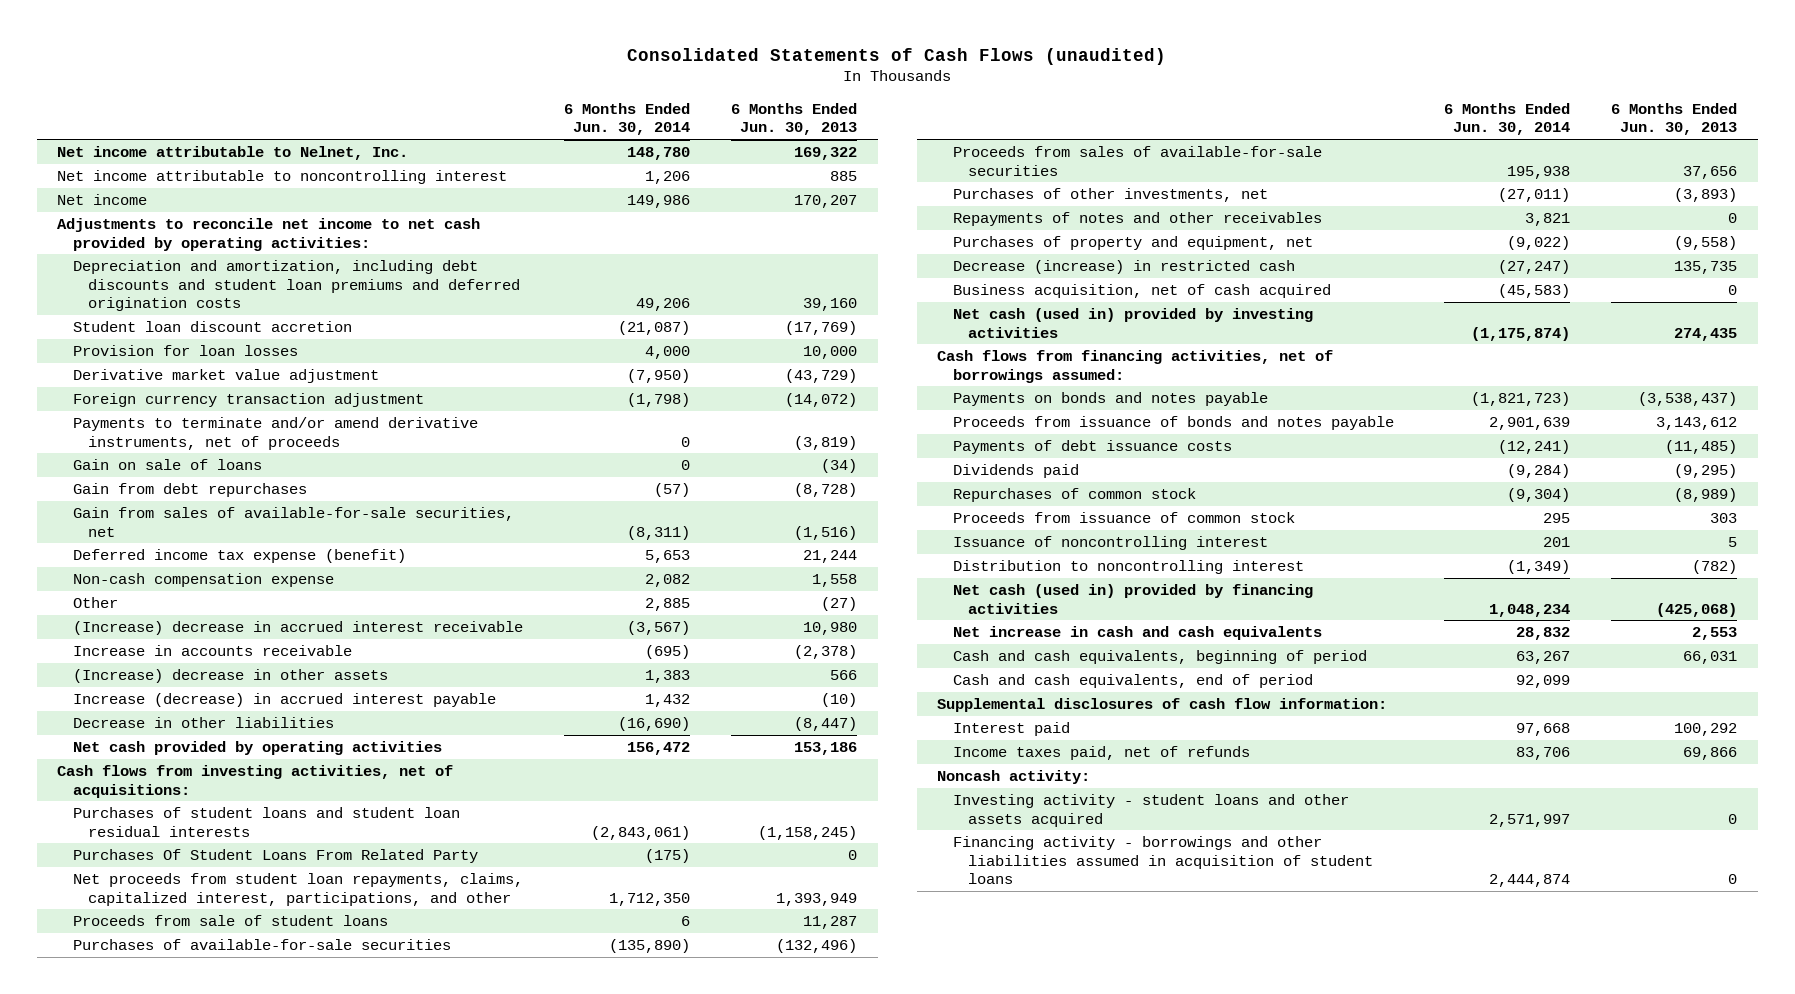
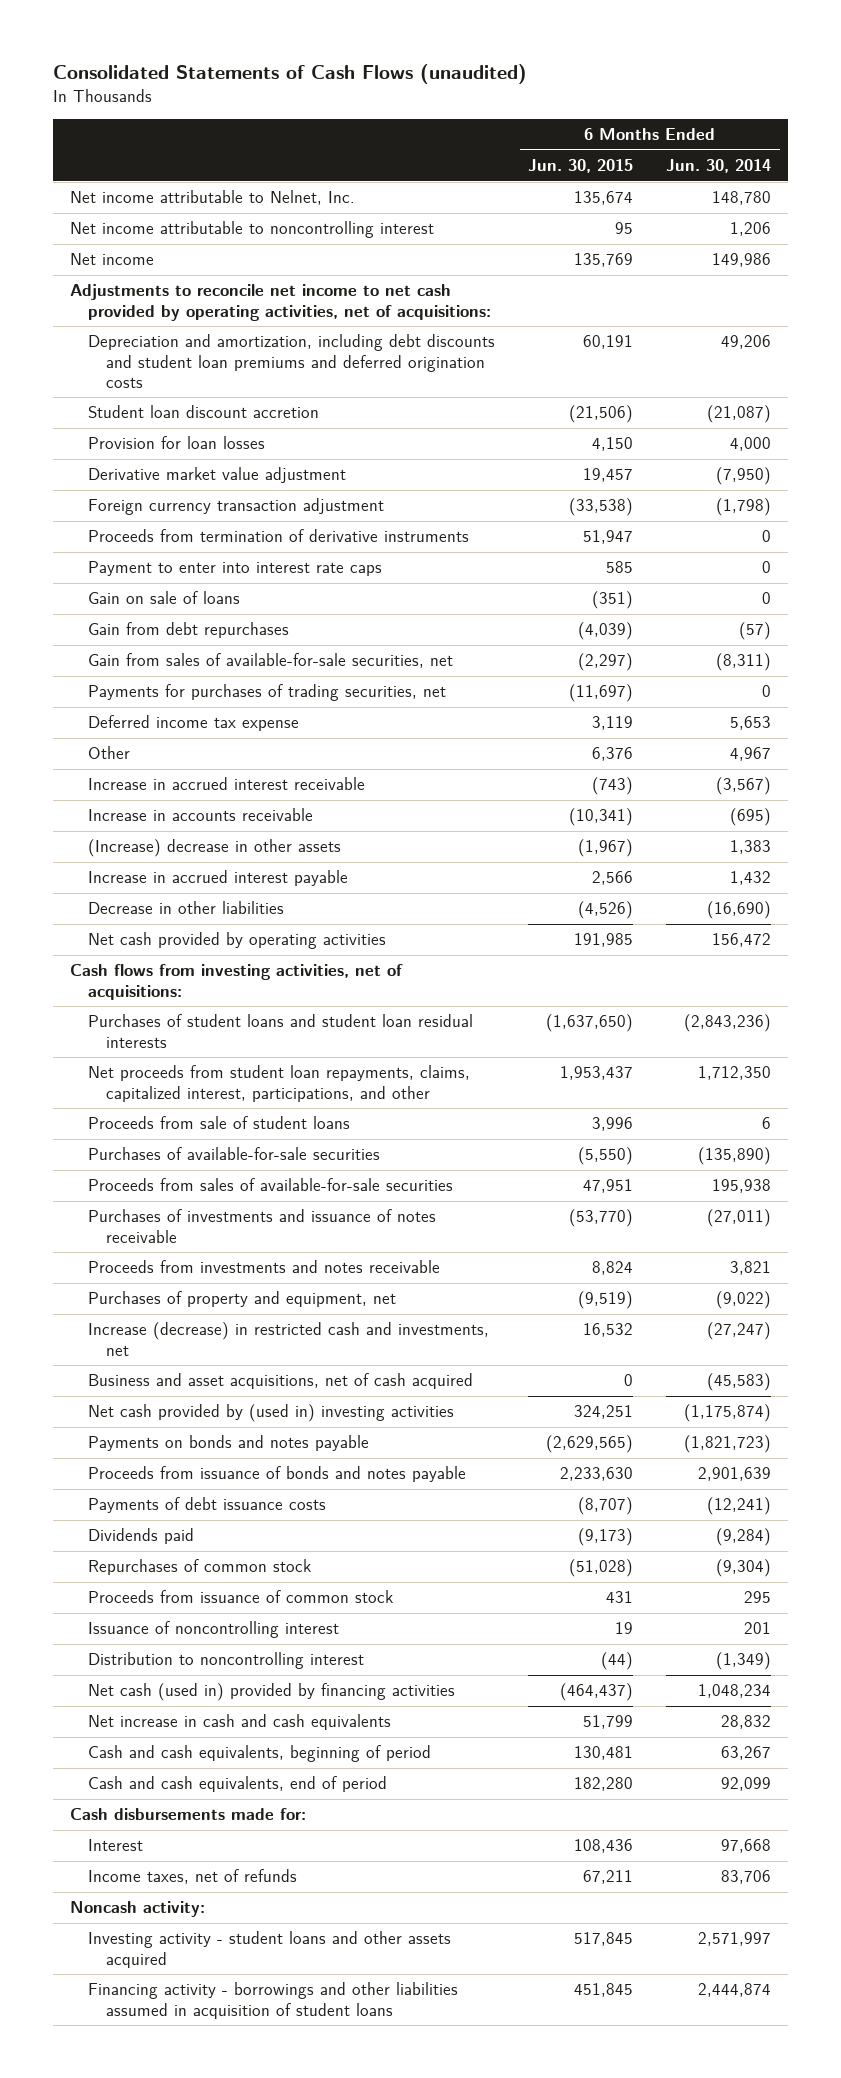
- | 6 Months Ended Jun. 30, 2014 | 6 Months Ended Jun. 30, 2013
+ | 6 Months Ended Jun. 30, 2015 | 6 Months Ended Jun. 30, 2014
- Adjustments to reconcile net income to net cash provided by operating activities:
+ Adjustments to reconcile net income to net cash provided by operating activities, net of acquisitions:
- Payments to terminate and/or amend derivative instruments, net of proceeds | 0 | (3,819)
+ Proceeds from termination of derivative instruments | 51,947 | 0
+ Payment to enter into interest rate caps | 585 | 0
- Deferred income tax expense (benefit) | 5,653 | 21,244
- Non-cash compensation expense | 2,082 | 1,558
- Other | 2,885 | (27)
- (Increase) decrease in accrued interest receivable | (3,567) | 10,980
+ Payments for purchases of trading securities, net | (11,697) | 0
+ Deferred income tax expense | 3,119 | 5,653
+ Other | 6,376 | 4,967
+ Increase in accrued interest receivable | (743) | (3,567)
- Increase (decrease) in accrued interest payable | 1,432 | (10)
+ Increase in accrued interest payable | 2,566 | 1,432
- Purchases of student loans and student loan residual interests | (2,843,061) | (1,158,245)
- Purchases Of Student Loans From Related Party | (175) | 0
+ Purchases of student loans and student loan residual interests | (1,637,650) | (2,843,236)
- Purchases of other investments, net | (27,011) | (3,893)
- Repayments of notes and other receivables | 3,821 | 0
+ Purchases of investments and issuance of notes receivable | (53,770) | (27,011)
+ Proceeds from investments and notes receivable | 8,824 | 3,821
- Decrease (increase) in restricted cash | (27,247) | 135,735
- Business acquisition, net of cash acquired | (45,583) | 0
- Net cash (used in) provided by investing activities | (1,175,874) | 274,435
- Cash flows from financing activities, net of borrowings assumed:
+ Increase (decrease) in restricted cash and investments, net | 16,532 | (27,247)
+ Business and asset acquisitions, net of cash acquired | 0 | (45,583)
+ Net cash provided by (used in) investing activities | 324,251 | (1,175,874)
- Supplemental disclosures of cash flow information:
- Interest paid | 97,668 | 100,292
- Income taxes paid, net of refunds | 83,706 | 69,866
+ Cash disbursements made for:
+ Interest | 108,436 | 97,668
+ Income taxes, net of refunds | 67,211 | 83,706

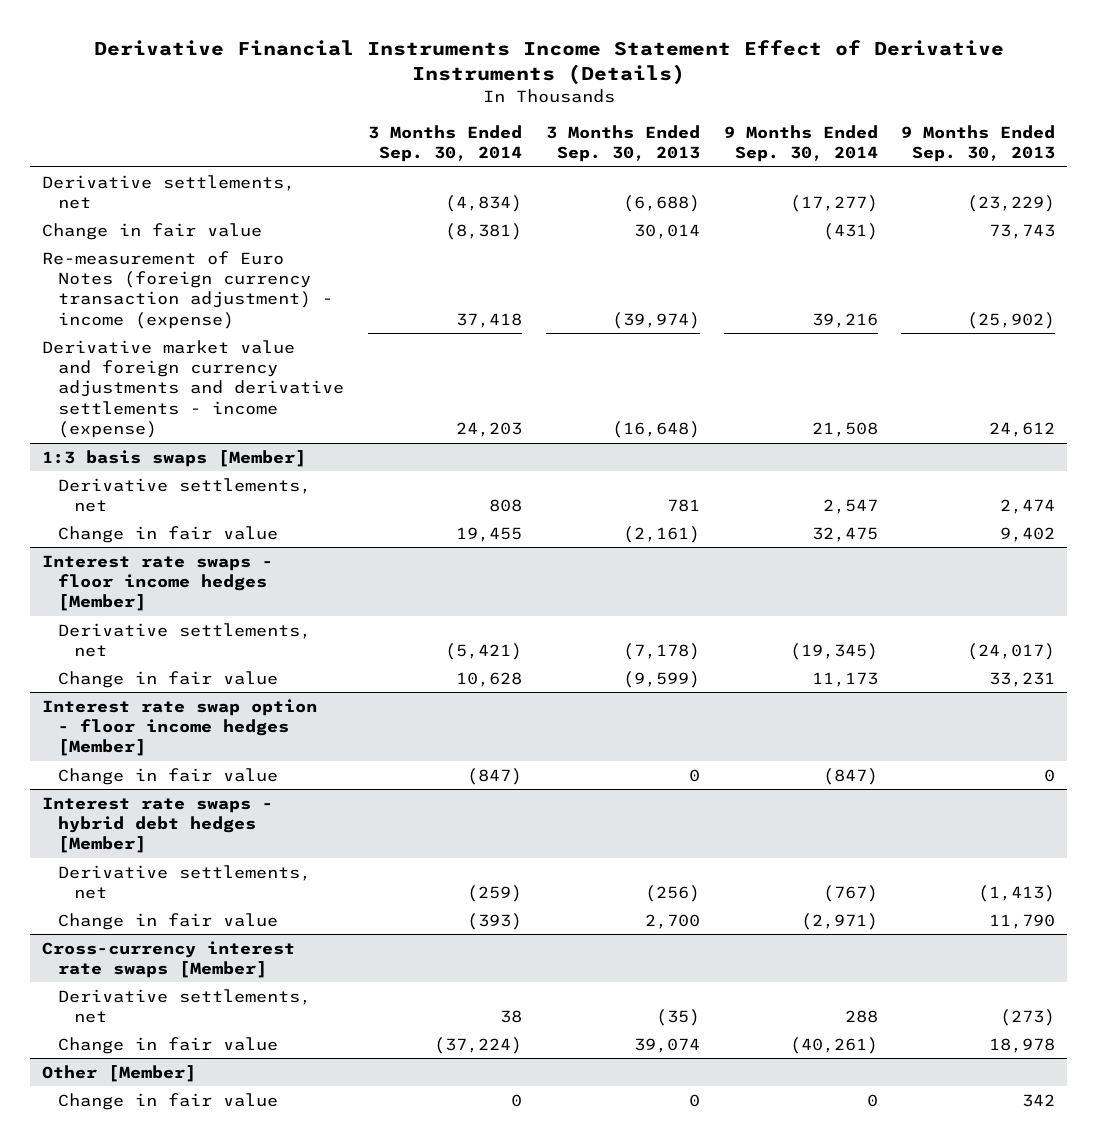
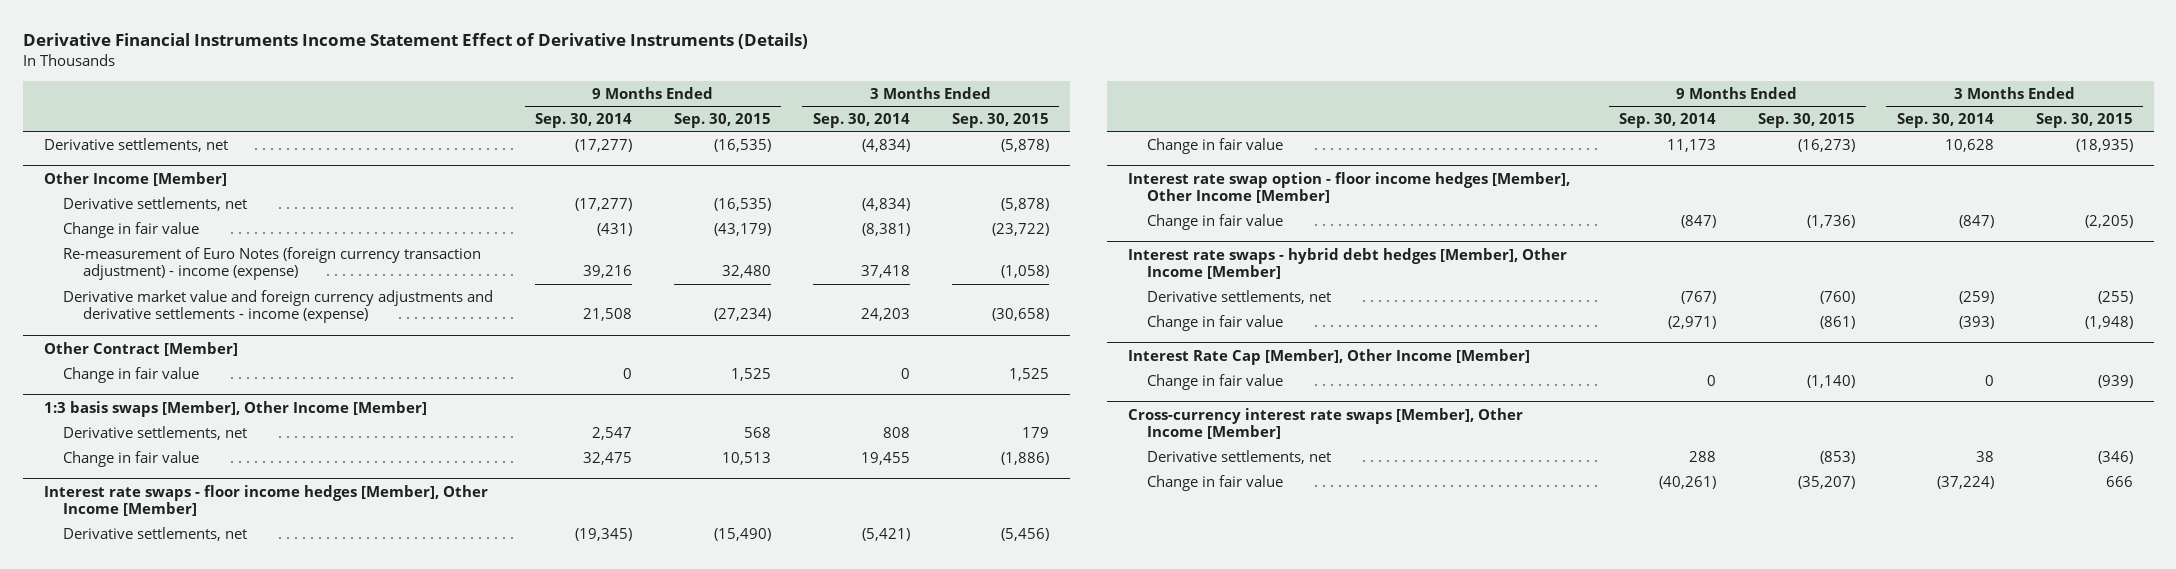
- | 3 Months Ended Sep. 30, 2014 | 3 Months Ended Sep. 30, 2013 | 9 Months Ended Sep. 30, 2014 | 9 Months Ended Sep. 30, 2013
+ | 9 Months Ended Sep. 30, 2014 | 9 Months Ended Sep. 30, 2015 | 3 Months Ended Sep. 30, 2014 | 3 Months Ended Sep. 30, 2015
+ Other Income [Member]
+ Derivative settlements, net | (17,277) | (16,535) | (4,834) | (5,878)
- 1:3 basis swaps [Member]
+ Other Contract [Member]
+ Change in fair value | 0 | 1,525 | 0 | 1,525
+ 1:3 basis swaps [Member], Other Income [Member]
- Interest rate swaps - floor income hedges [Member]
+ Interest rate swaps - floor income hedges [Member], Other Income [Member]
- Interest rate swap option - floor income hedges [Member]
+ Interest rate swap option - floor income hedges [Member], Other Income [Member]
- Interest rate swaps - hybrid debt hedges [Member]
+ Interest rate swaps - hybrid debt hedges [Member], Other Income [Member]
- Cross-currency interest rate swaps [Member]
+ Interest Rate Cap [Member], Other Income [Member]
+ Change in fair value | 0 | (1,140) | 0 | (939)
+ Cross-currency interest rate swaps [Member], Other Income [Member]
- Other [Member]
- Change in fair value | 0 | 0 | 0 | 342

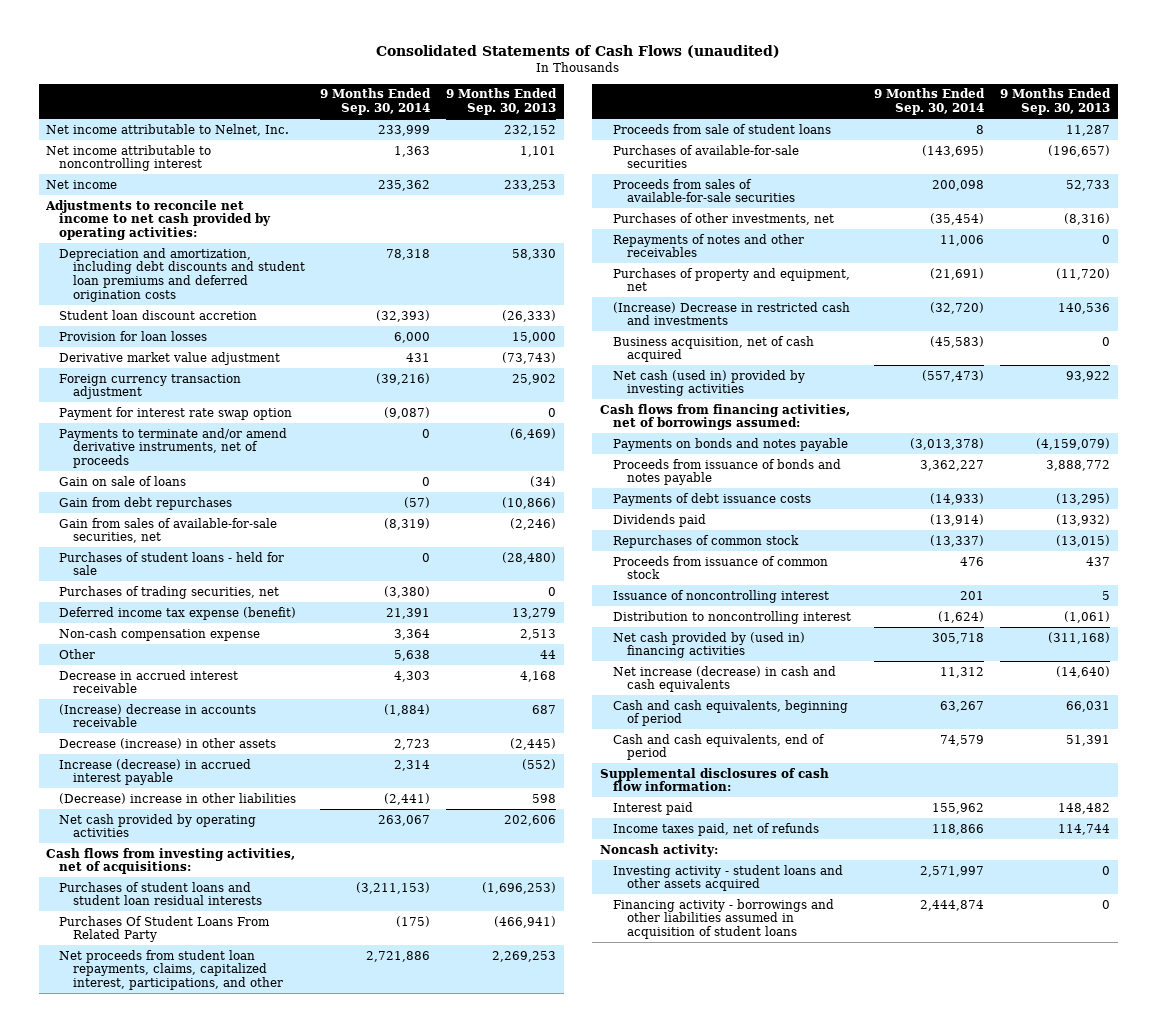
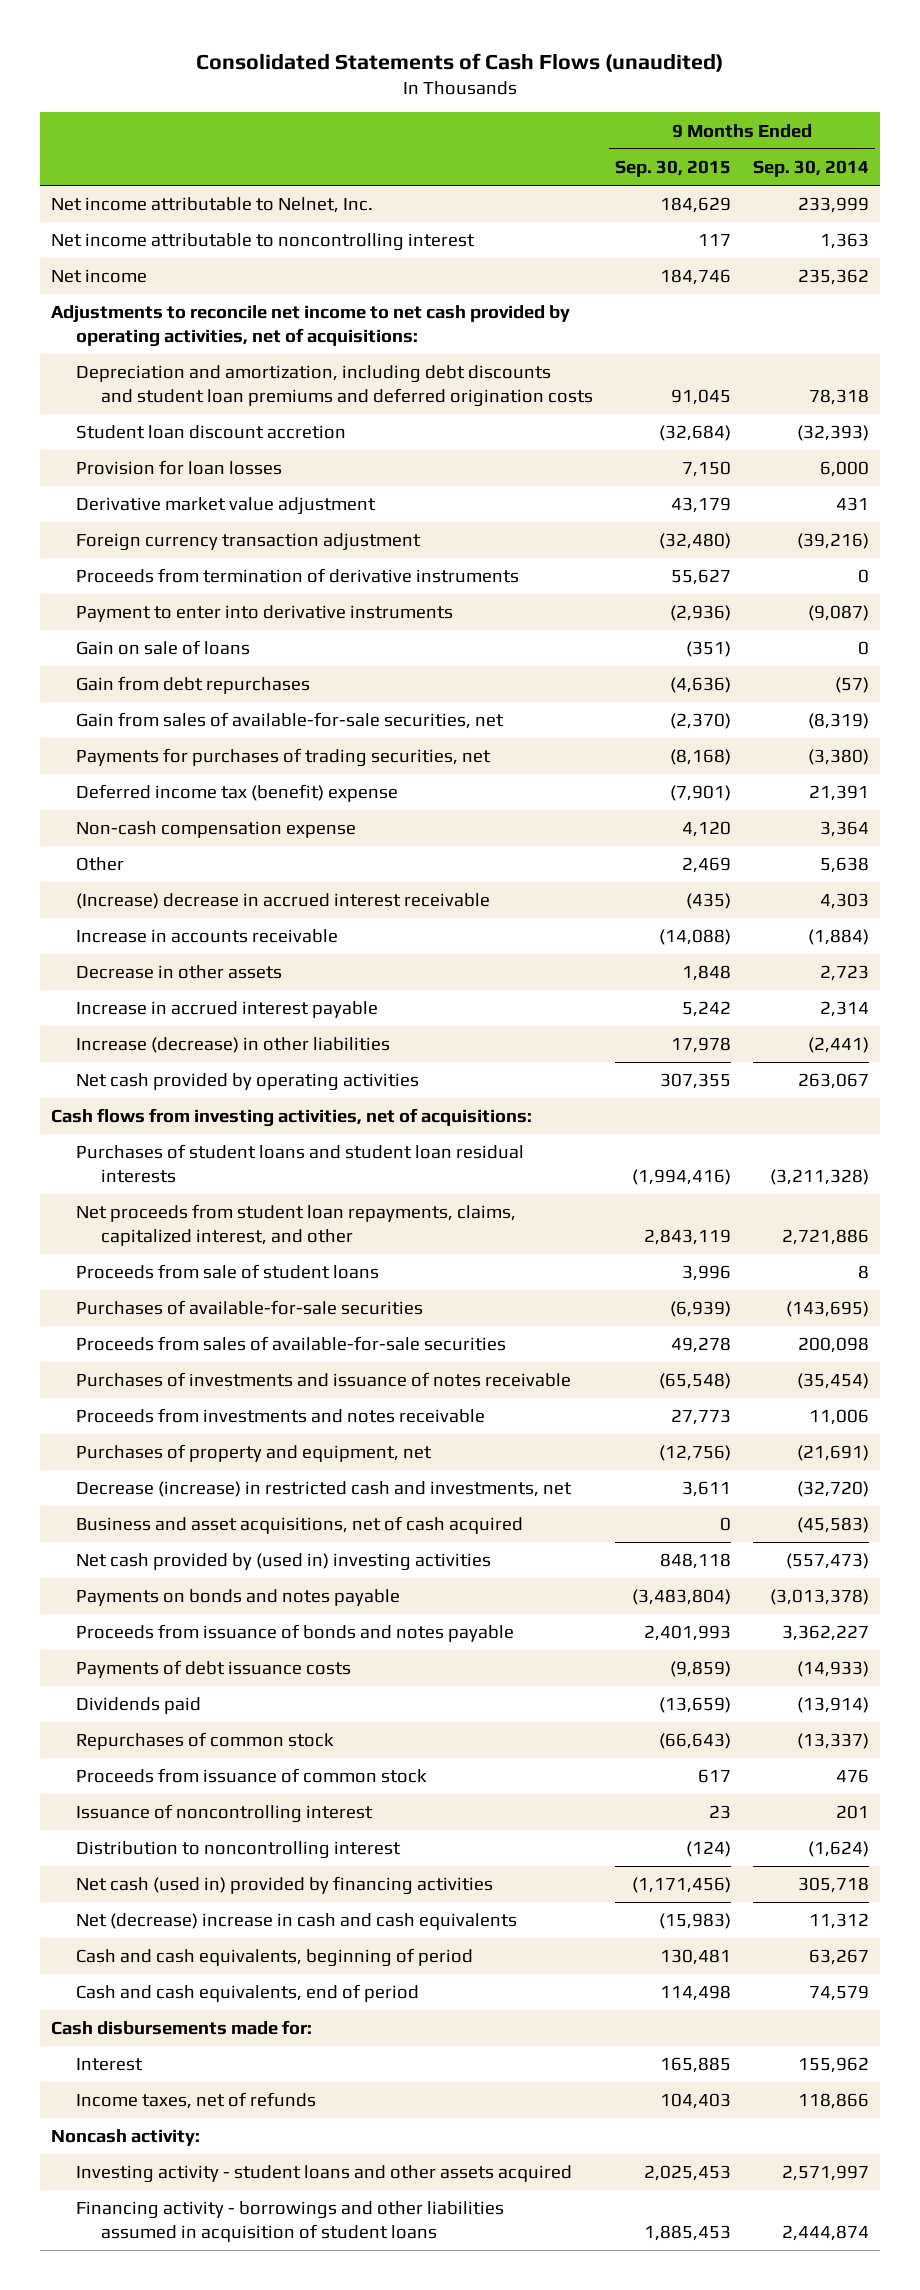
- | 9 Months Ended Sep. 30, 2014 | 9 Months Ended Sep. 30, 2013
+ | 9 Months Ended Sep. 30, 2015 | 9 Months Ended Sep. 30, 2014
- Adjustments to reconcile net income to net cash provided by operating activities:
+ Adjustments to reconcile net income to net cash provided by operating activities, net of acquisitions:
- Payment for interest rate swap option | (9,087) | 0
- Payments to terminate and/or amend derivative instruments, net of proceeds | 0 | (6,469)
+ Proceeds from termination of derivative instruments | 55,627 | 0
+ Payment to enter into derivative instruments | (2,936) | (9,087)
- Purchases of student loans - held for sale | 0 | (28,480)
- Purchases of trading securities, net | (3,380) | 0
- Deferred income tax expense (benefit) | 21,391 | 13,279
+ Payments for purchases of trading securities, net | (8,168) | (3,380)
+ Deferred income tax (benefit) expense | (7,901) | 21,391
- Decrease in accrued interest receivable | 4,303 | 4,168
- (Increase) decrease in accounts receivable | (1,884) | 687
- Decrease (increase) in other assets | 2,723 | (2,445)
- Increase (decrease) in accrued interest payable | 2,314 | (552)
- (Decrease) increase in other liabilities | (2,441) | 598
+ (Increase) decrease in accrued interest receivable | (435) | 4,303
+ Increase in accounts receivable | (14,088) | (1,884)
+ Decrease in other assets | 1,848 | 2,723
+ Increase in accrued interest payable | 5,242 | 2,314
+ Increase (decrease) in other liabilities | 17,978 | (2,441)
- Purchases of student loans and student loan residual interests | (3,211,153) | (1,696,253)
- Purchases Of Student Loans From Related Party | (175) | (466,941)
- Net proceeds from student loan repayments, claims, capitalized interest, participations, and other | 2,721,886 | 2,269,253
+ Purchases of student loans and student loan residual interests | (1,994,416) | (3,211,328)
+ Net proceeds from student loan repayments, claims, capitalized interest, and other | 2,843,119 | 2,721,886
- Purchases of other investments, net | (35,454) | (8,316)
- Repayments of notes and other receivables | 11,006 | 0
+ Purchases of investments and issuance of notes receivable | (65,548) | (35,454)
+ Proceeds from investments and notes receivable | 27,773 | 11,006
- (Increase) Decrease in restricted cash and investments | (32,720) | 140,536
- Business acquisition, net of cash acquired | (45,583) | 0
- Net cash (used in) provided by investing activities | (557,473) | 93,922
- Cash flows from financing activities, net of borrowings assumed:
+ Decrease (increase) in restricted cash and investments, net | 3,611 | (32,720)
+ Business and asset acquisitions, net of cash acquired | 0 | (45,583)
+ Net cash provided by (used in) investing activities | 848,118 | (557,473)
- Net cash provided by (used in) financing activities | 305,718 | (311,168)
- Net increase (decrease) in cash and cash equivalents | 11,312 | (14,640)
+ Net cash (used in) provided by financing activities | (1,171,456) | 305,718
+ Net (decrease) increase in cash and cash equivalents | (15,983) | 11,312
- Supplemental disclosures of cash flow information:
- Interest paid | 155,962 | 148,482
- Income taxes paid, net of refunds | 118,866 | 114,744
+ Cash disbursements made for:
+ Interest | 165,885 | 155,962
+ Income taxes, net of refunds | 104,403 | 118,866

